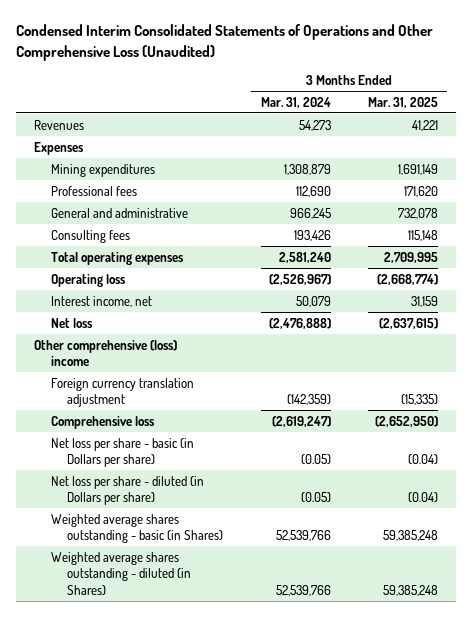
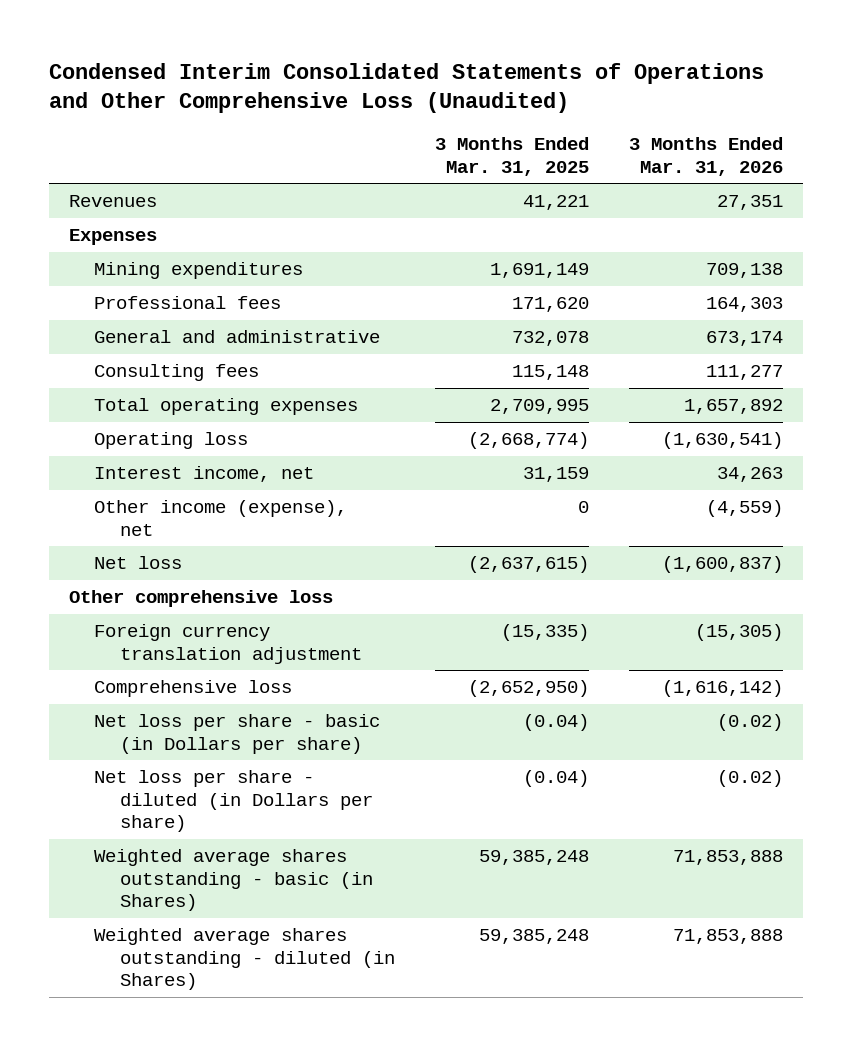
- | 3 Months Ended Mar. 31, 2024 | 3 Months Ended Mar. 31, 2025
+ | 3 Months Ended Mar. 31, 2025 | 3 Months Ended Mar. 31, 2026
+ Other income (expense), net | 0 | (4,559)
- Other comprehensive (loss) income
+ Other comprehensive loss

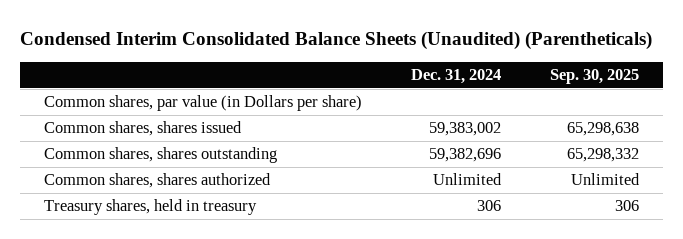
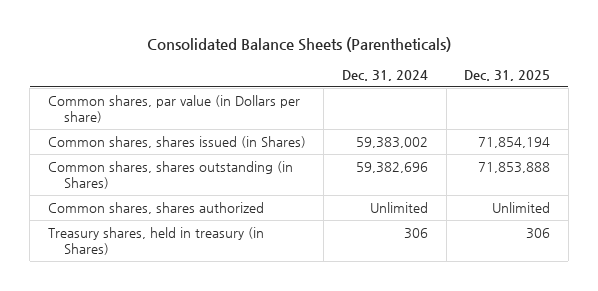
- Condensed Interim Consolidated Balance Sheets (Unaudited) (Parentheticals)
+ Consolidated Balance Sheets (Parentheticals)
- | Dec. 31, 2024 | Sep. 30, 2025
+ | Dec. 31, 2024 | Dec. 31, 2025
- Common shares, shares issued | 59,383,002 | 65,298,638
- Common shares, shares outstanding | 59,382,696 | 65,298,332
+ Common shares, shares issued (in Shares) | 59,383,002 | 71,854,194
+ Common shares, shares outstanding (in Shares) | 59,382,696 | 71,853,888
- Treasury shares, held in treasury | 306 | 306
+ Treasury shares, held in treasury (in Shares) | 306 | 306

